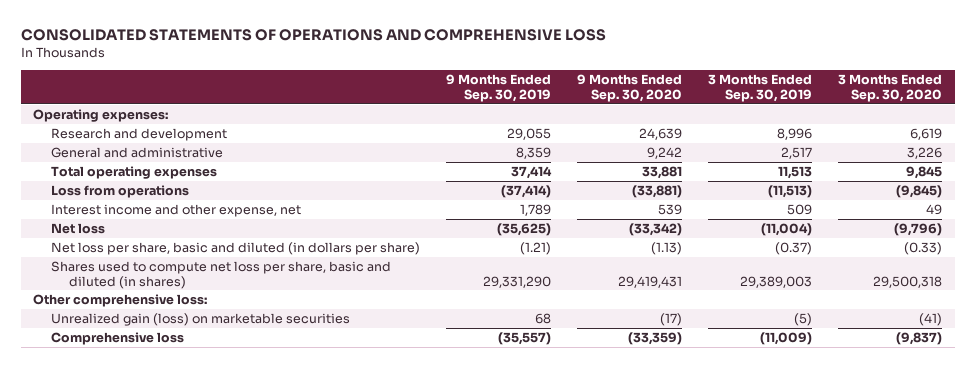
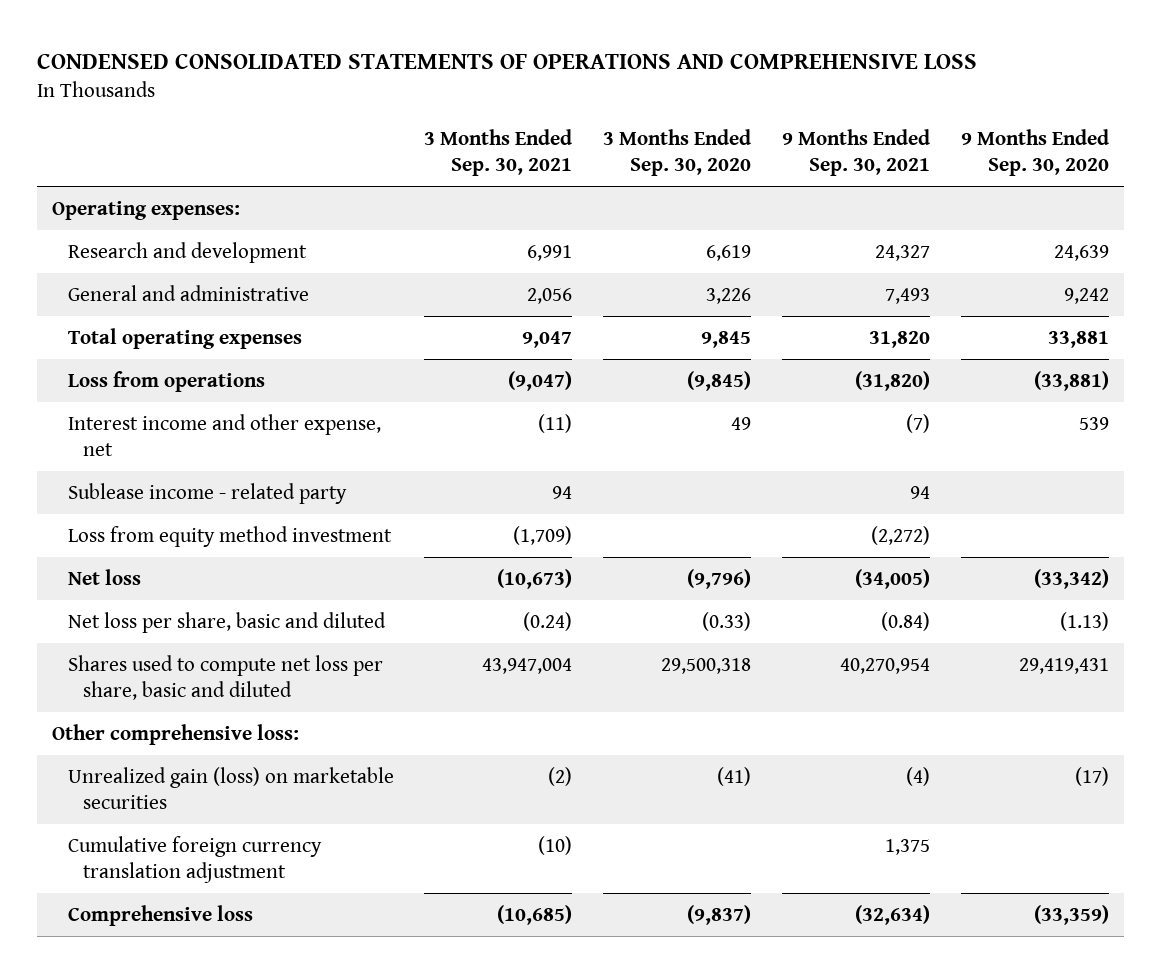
- CONSOLIDATED STATEMENTS OF OPERATIONS AND COMPREHENSIVE LOSS
+ CONDENSED CONSOLIDATED STATEMENTS OF OPERATIONS AND COMPREHENSIVE LOSS
- | 9 Months Ended Sep. 30, 2019 | 9 Months Ended Sep. 30, 2020 | 3 Months Ended Sep. 30, 2019 | 3 Months Ended Sep. 30, 2020
+ | 3 Months Ended Sep. 30, 2021 | 3 Months Ended Sep. 30, 2020 | 9 Months Ended Sep. 30, 2021 | 9 Months Ended Sep. 30, 2020
+ Sublease income - related party | 94 | | 94 |
+ Loss from equity method investment | (1,709) | | (2,272) |
- Net loss per share, basic and diluted (in dollars per share) | (1.21) | (1.13) | (0.37) | (0.33)
- Shares used to compute net loss per share, basic and diluted (in shares) | 29,331,290 | 29,419,431 | 29,389,003 | 29,500,318
+ Net loss per share, basic and diluted | (0.24) | (0.33) | (0.84) | (1.13)
+ Shares used to compute net loss per share, basic and diluted | 43,947,004 | 29,500,318 | 40,270,954 | 29,419,431
+ Cumulative foreign currency translation adjustment | (10) | | 1,375 |

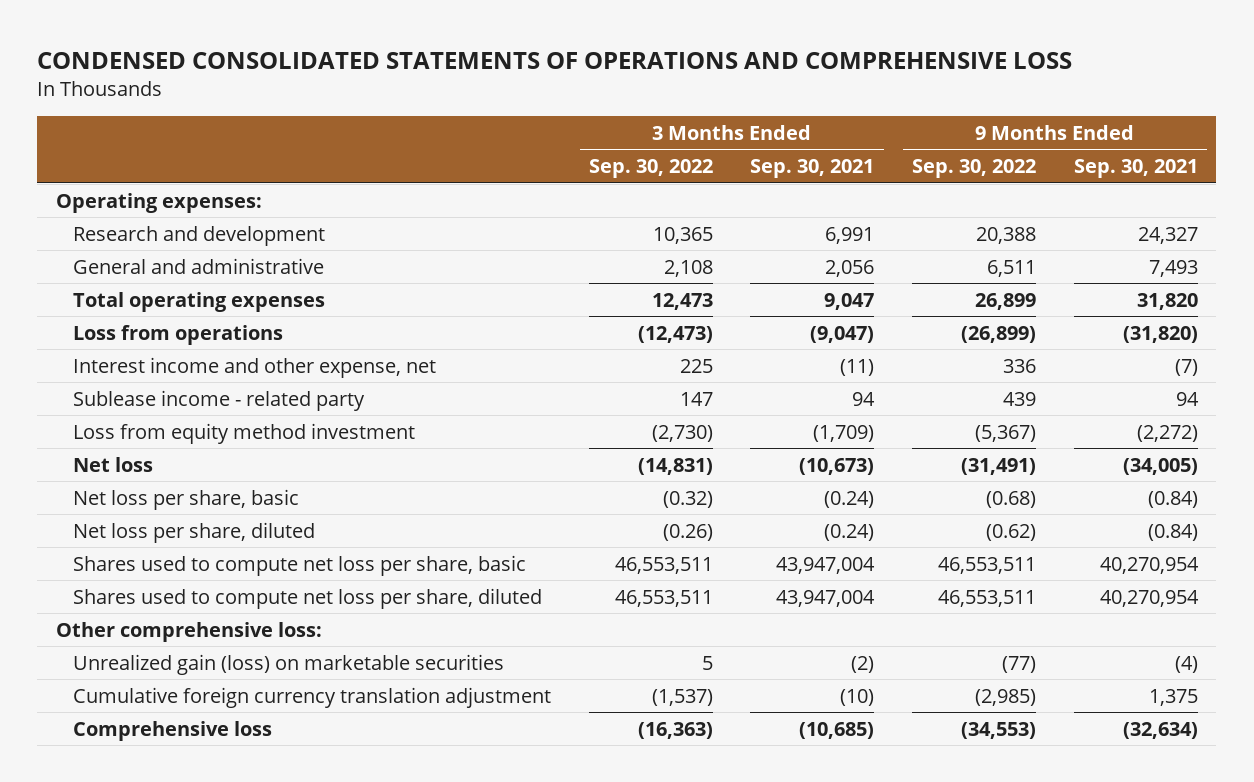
- | 3 Months Ended Sep. 30, 2021 | 3 Months Ended Sep. 30, 2020 | 9 Months Ended Sep. 30, 2021 | 9 Months Ended Sep. 30, 2020
+ | 3 Months Ended Sep. 30, 2022 | 3 Months Ended Sep. 30, 2021 | 9 Months Ended Sep. 30, 2022 | 9 Months Ended Sep. 30, 2021
- Net loss per share, basic and diluted | (0.24) | (0.33) | (0.84) | (1.13)
- Shares used to compute net loss per share, basic and diluted | 43,947,004 | 29,500,318 | 40,270,954 | 29,419,431
+ Net loss per share, basic | (0.32) | (0.24) | (0.68) | (0.84)
+ Net loss per share, diluted | (0.26) | (0.24) | (0.62) | (0.84)
+ Shares used to compute net loss per share, basic | 46,553,511 | 43,947,004 | 46,553,511 | 40,270,954
+ Shares used to compute net loss per share, diluted | 46,553,511 | 43,947,004 | 46,553,511 | 40,270,954

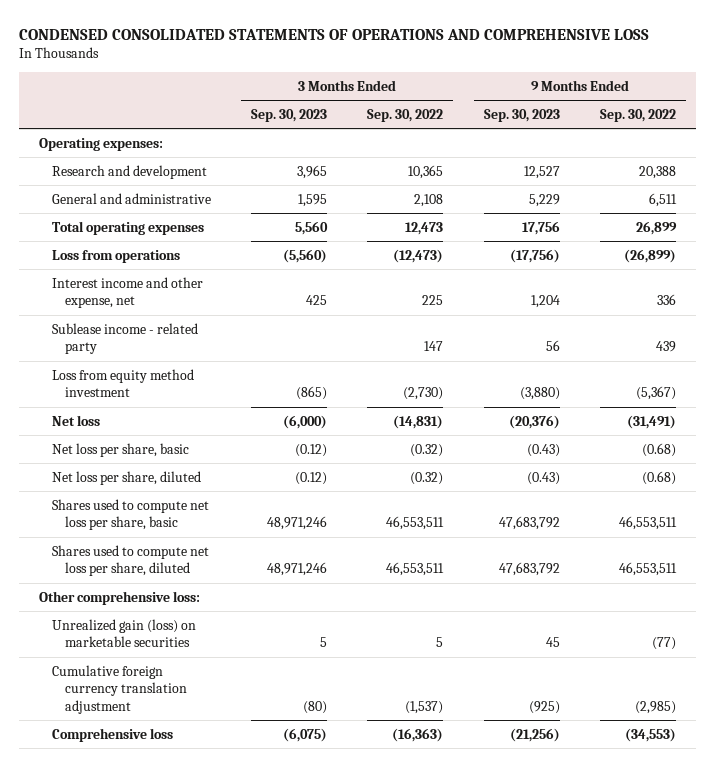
- | 3 Months Ended Sep. 30, 2022 | 3 Months Ended Sep. 30, 2021 | 9 Months Ended Sep. 30, 2022 | 9 Months Ended Sep. 30, 2021
+ | 3 Months Ended Sep. 30, 2023 | 3 Months Ended Sep. 30, 2022 | 9 Months Ended Sep. 30, 2023 | 9 Months Ended Sep. 30, 2022
- Net loss per share, diluted | (0.26) | (0.24) | (0.62) | (0.84)
+ Net loss per share, diluted | (0.12) | (0.32) | (0.43) | (0.68)

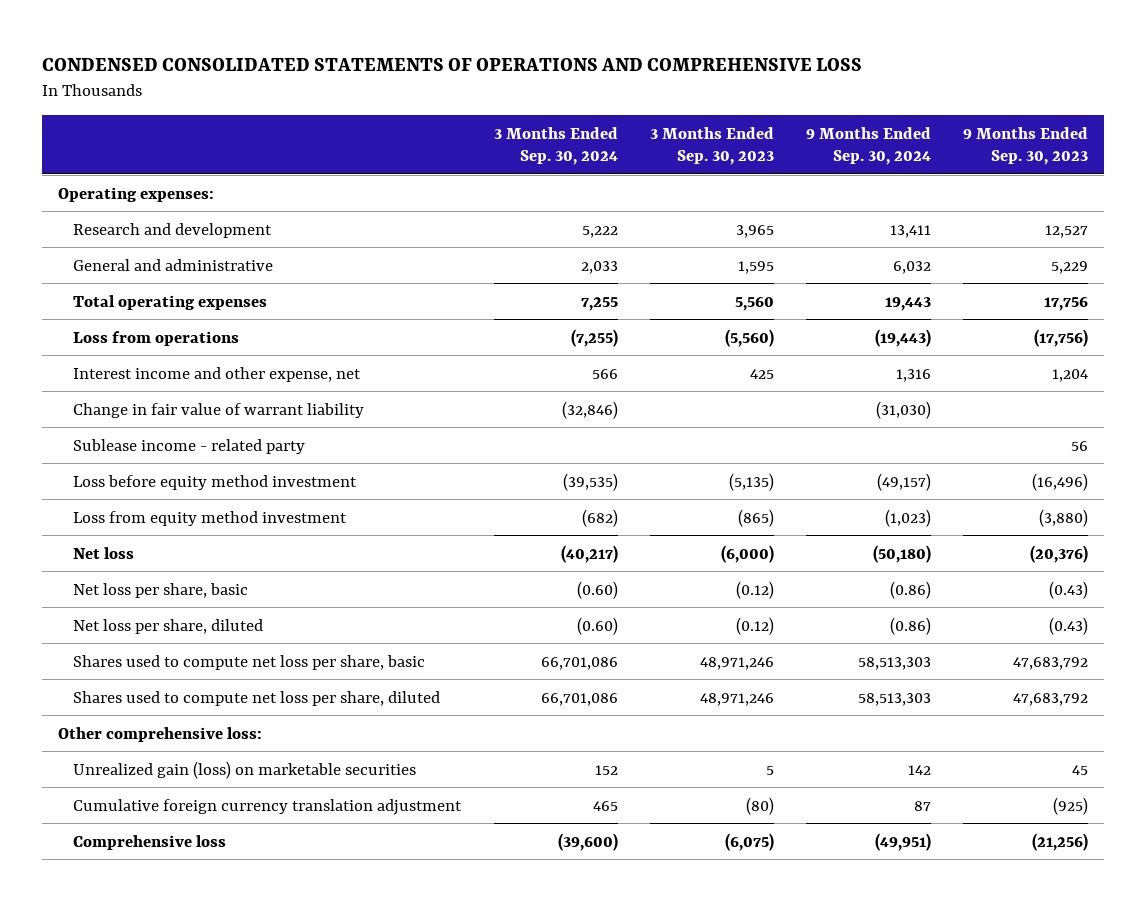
- | 3 Months Ended Sep. 30, 2023 | 3 Months Ended Sep. 30, 2022 | 9 Months Ended Sep. 30, 2023 | 9 Months Ended Sep. 30, 2022
+ | 3 Months Ended Sep. 30, 2024 | 3 Months Ended Sep. 30, 2023 | 9 Months Ended Sep. 30, 2024 | 9 Months Ended Sep. 30, 2023
+ Change in fair value of warrant liability | (32,846) | | (31,030) |
+ Loss before equity method investment | (39,535) | (5,135) | (49,157) | (16,496)

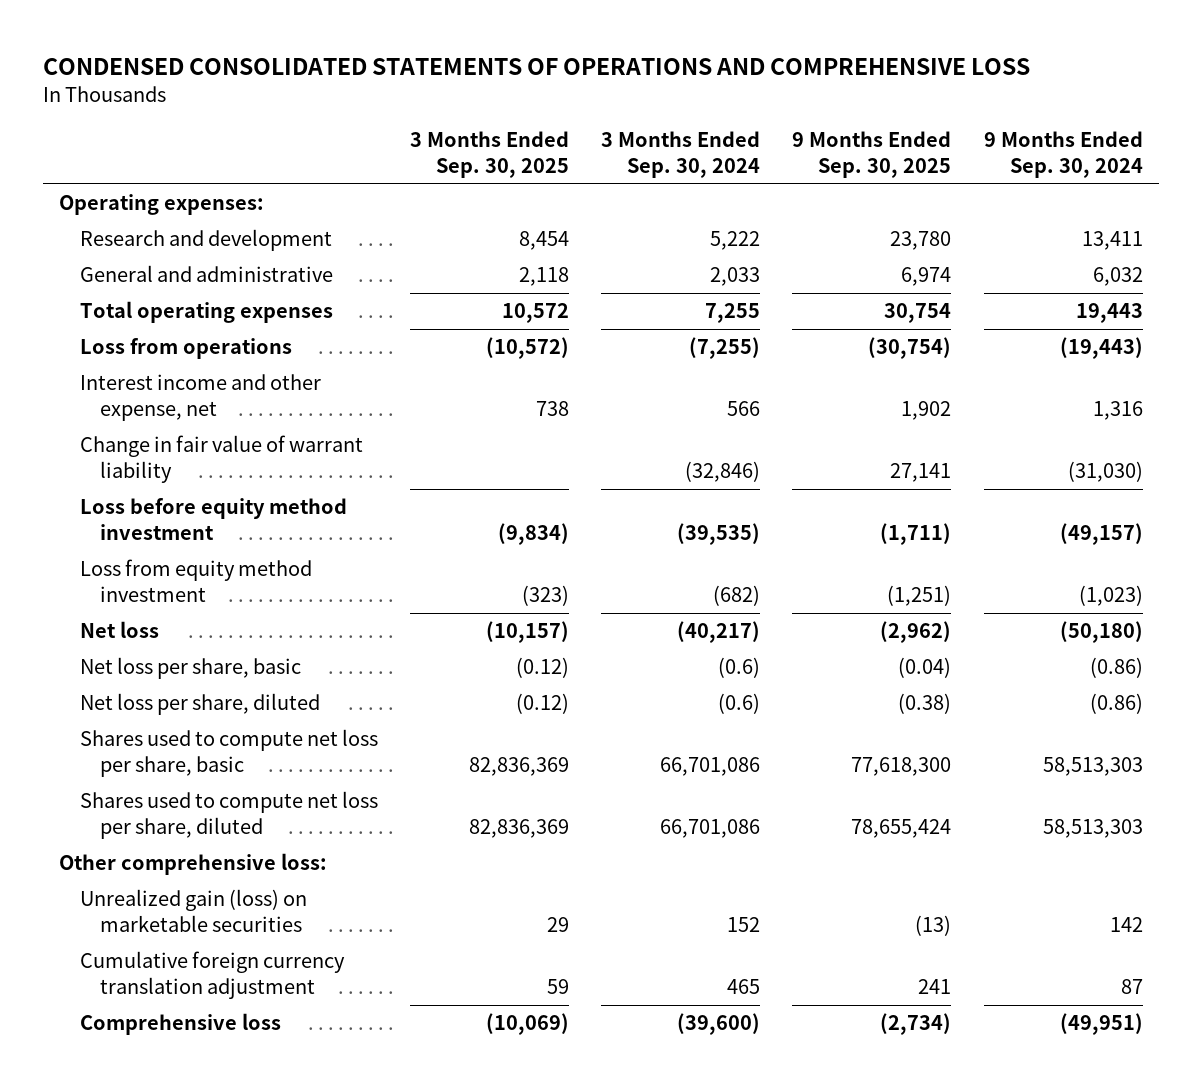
- | 3 Months Ended Sep. 30, 2024 | 3 Months Ended Sep. 30, 2023 | 9 Months Ended Sep. 30, 2024 | 9 Months Ended Sep. 30, 2023
+ | 3 Months Ended Sep. 30, 2025 | 3 Months Ended Sep. 30, 2024 | 9 Months Ended Sep. 30, 2025 | 9 Months Ended Sep. 30, 2024
- Sublease income - related party | | | | 56
- Net loss per share, basic | (0.60) | (0.12) | (0.86) | (0.43)
- Net loss per share, diluted | (0.60) | (0.12) | (0.86) | (0.43)
+ Net loss per share, basic | (0.12) | (0.6) | (0.04) | (0.86)
+ Net loss per share, diluted | (0.12) | (0.6) | (0.38) | (0.86)

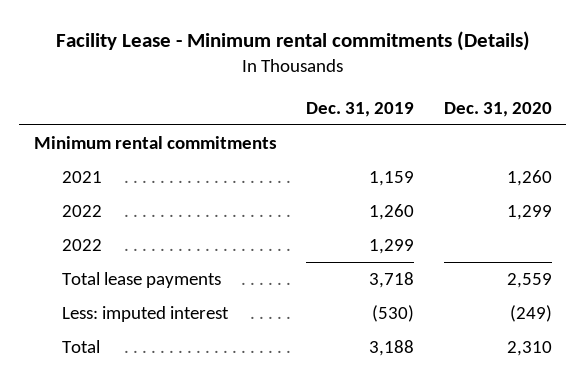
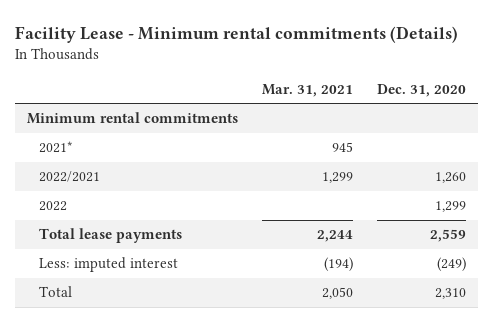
- | Dec. 31, 2019 | Dec. 31, 2020
+ | Mar. 31, 2021 | Dec. 31, 2020
- 2021 | 1,159 | 1,260
+ 2021* | 945 |
+ 2022/2021 | 1,299 | 1,260
- 2022 | 1,299 |

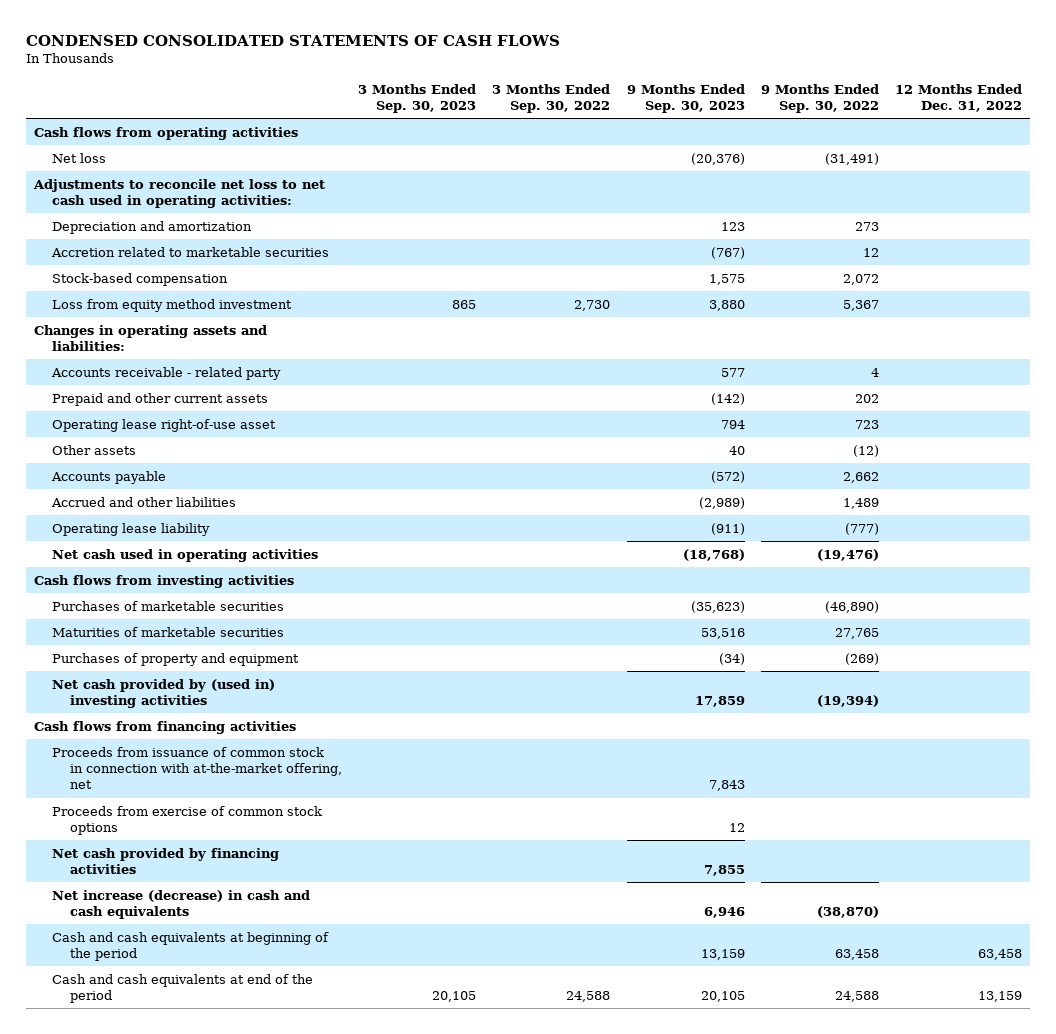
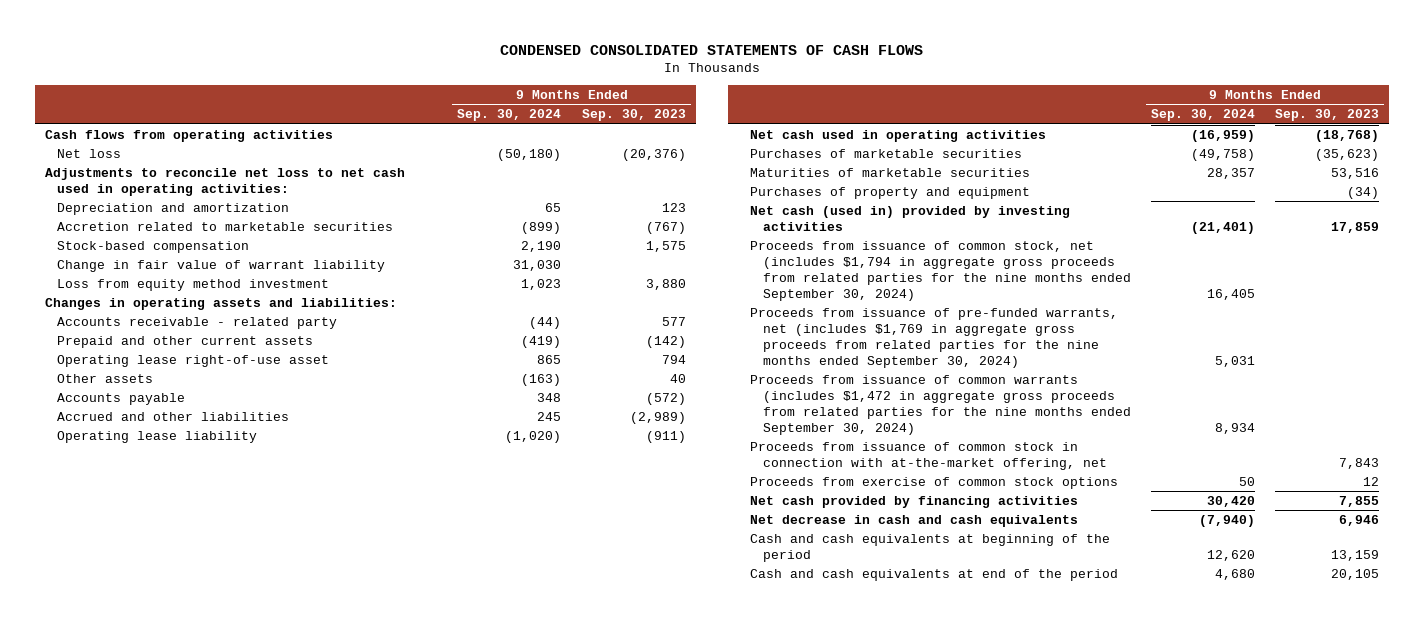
- | 3 Months Ended Sep. 30, 2023 | 3 Months Ended Sep. 30, 2022 | 9 Months Ended Sep. 30, 2023 | 9 Months Ended Sep. 30, 2022 | 12 Months Ended Dec. 31, 2022
+ | 9 Months Ended Sep. 30, 2024 | 9 Months Ended Sep. 30, 2023
+ Change in fair value of warrant liability | 31,030 |
- Cash flows from investing activities
- Net cash provided by (used in) investing activities | | | 17,859 | (19,394) |
- Cash flows from financing activities
+ Net cash (used in) provided by investing activities | (21,401) | 17,859
+ Proceeds from issuance of common stock, net (includes $1,794 in aggregate gross proceeds from related parties for the nine months ended September 30, 2024) | 16,405 |
+ Proceeds from issuance of pre-funded warrants, net (includes $1,769 in aggregate gross proceeds from related parties for the nine months ended September 30, 2024) | 5,031 |
+ Proceeds from issuance of common warrants (includes $1,472 in aggregate gross proceeds from related parties for the nine months ended September 30, 2024) | 8,934 |
- Net increase (decrease) in cash and cash equivalents | | | 6,946 | (38,870) |
+ Net decrease in cash and cash equivalents | (7,940) | 6,946

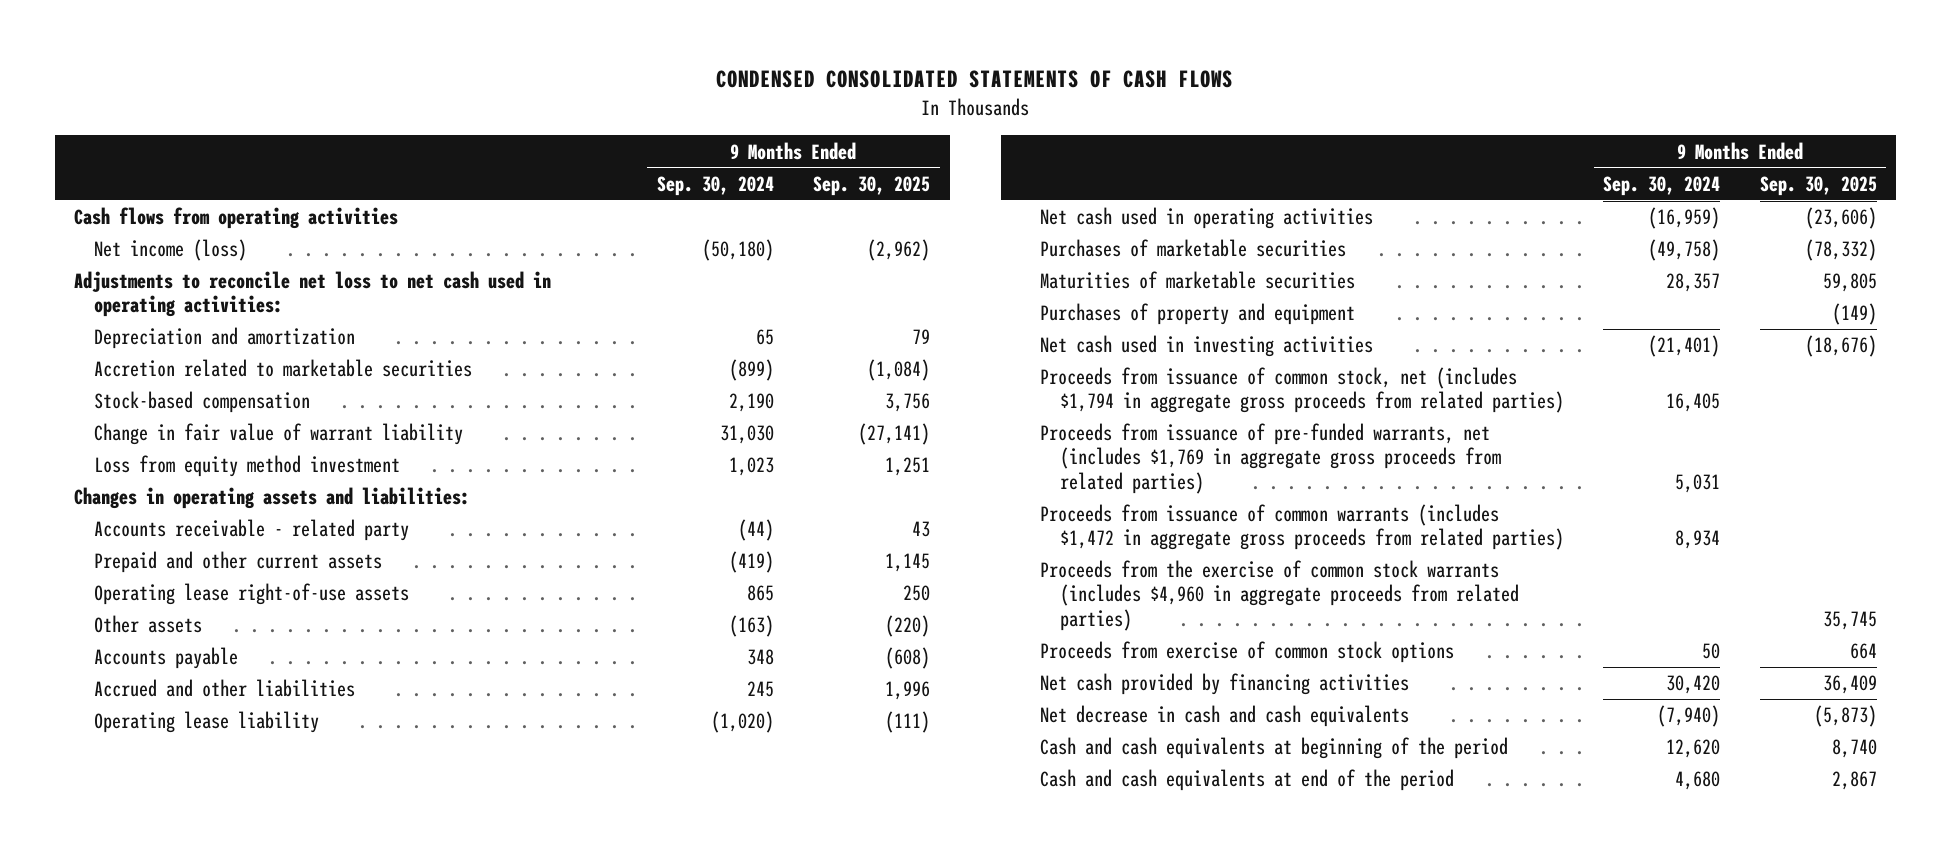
- | 9 Months Ended Sep. 30, 2024 | 9 Months Ended Sep. 30, 2023
+ | 9 Months Ended Sep. 30, 2024 | 9 Months Ended Sep. 30, 2025
- Net loss | (50,180) | (20,376)
+ Net income (loss) | (50,180) | (2,962)
- Operating lease right-of-use asset | 865 | 794
+ Operating lease right-of-use assets | 865 | 250
- Net cash (used in) provided by investing activities | (21,401) | 17,859
- Proceeds from issuance of common stock, net (includes $1,794 in aggregate gross proceeds from related parties for the nine months ended September 30, 2024) | 16,405 |
- Proceeds from issuance of pre-funded warrants, net (includes $1,769 in aggregate gross proceeds from related parties for the nine months ended September 30, 2024) | 5,031 |
- Proceeds from issuance of common warrants (includes $1,472 in aggregate gross proceeds from related parties for the nine months ended September 30, 2024) | 8,934 |
- Proceeds from issuance of common stock in connection with at-the-market offering, net | | 7,843
+ Net cash used in investing activities | (21,401) | (18,676)
+ Proceeds from issuance of common stock, net (includes $1,794 in aggregate gross proceeds from related parties) | 16,405 |
+ Proceeds from issuance of pre-funded warrants, net (includes $1,769 in aggregate gross proceeds from related parties) | 5,031 |
+ Proceeds from issuance of common warrants (includes $1,472 in aggregate gross proceeds from related parties) | 8,934 |
+ Proceeds from the exercise of common stock warrants (includes $4,960 in aggregate proceeds from related parties) | | 35,745

